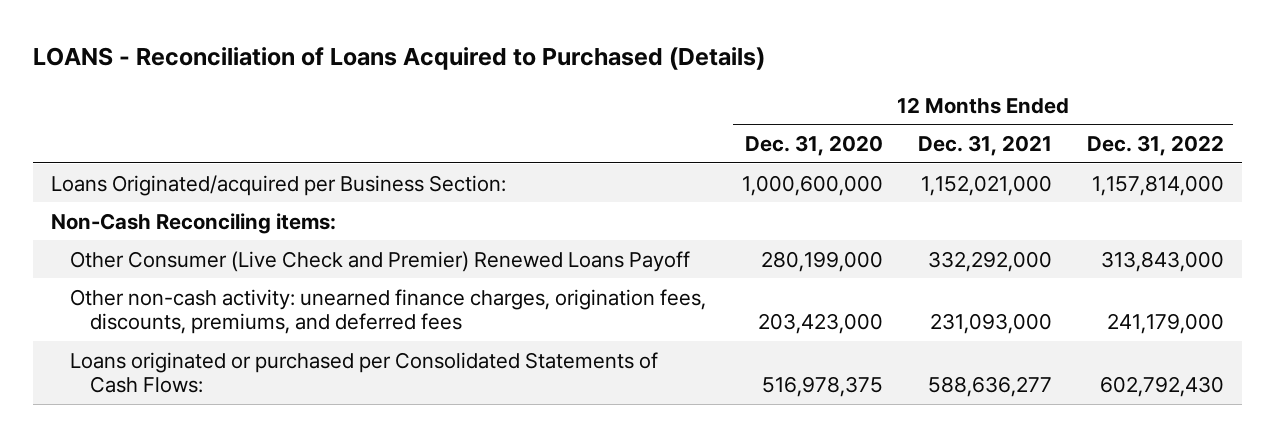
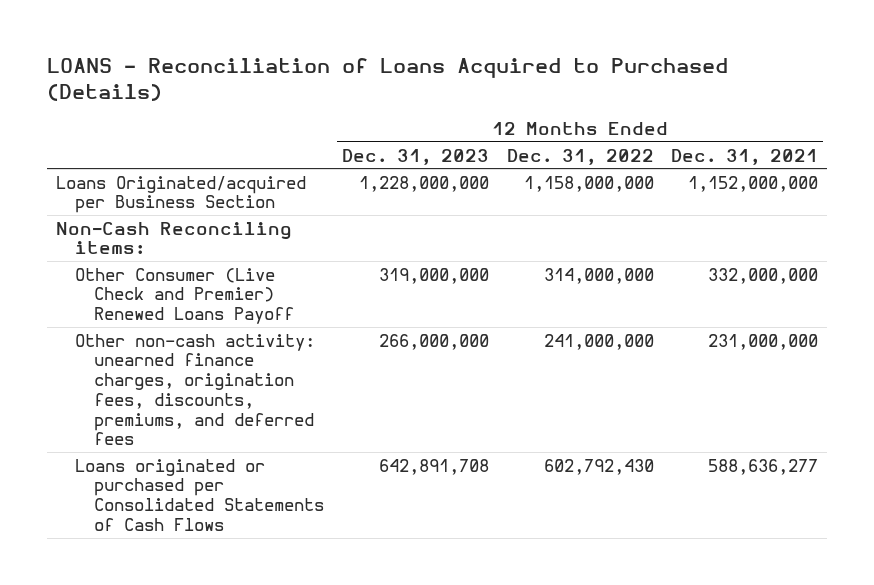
- | 12 Months Ended Dec. 31, 2020 | 12 Months Ended Dec. 31, 2021 | 12 Months Ended Dec. 31, 2022
+ | 12 Months Ended Dec. 31, 2023 | 12 Months Ended Dec. 31, 2022 | 12 Months Ended Dec. 31, 2021
- Loans Originated/acquired per Business Section: | 1,000,600,000 | 1,152,021,000 | 1,157,814,000
+ Loans Originated/acquired per Business Section | 1,228,000,000 | 1,158,000,000 | 1,152,000,000
- Other Consumer (Live Check and Premier) Renewed Loans Payoff | 280,199,000 | 332,292,000 | 313,843,000
- Other non-cash activity: unearned finance charges, origination fees, discounts, premiums, and deferred fees | 203,423,000 | 231,093,000 | 241,179,000
- Loans originated or purchased per Consolidated Statements of Cash Flows: | 516,978,375 | 588,636,277 | 602,792,430
+ Other Consumer (Live Check and Premier) Renewed Loans Payoff | 319,000,000 | 314,000,000 | 332,000,000
+ Other non-cash activity: unearned finance charges, origination fees, discounts, premiums, and deferred fees | 266,000,000 | 241,000,000 | 231,000,000
+ Loans originated or purchased per Consolidated Statements of Cash Flows | 642,891,708 | 602,792,430 | 588,636,277

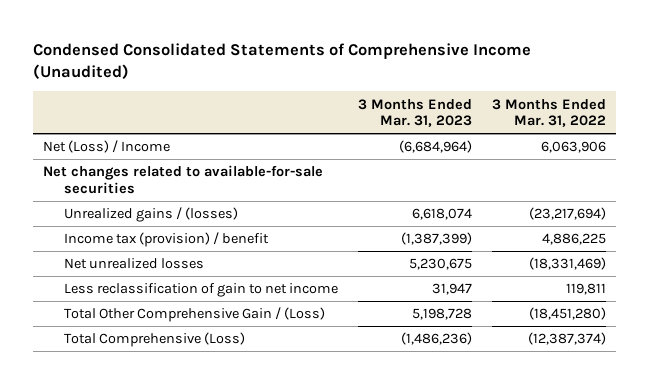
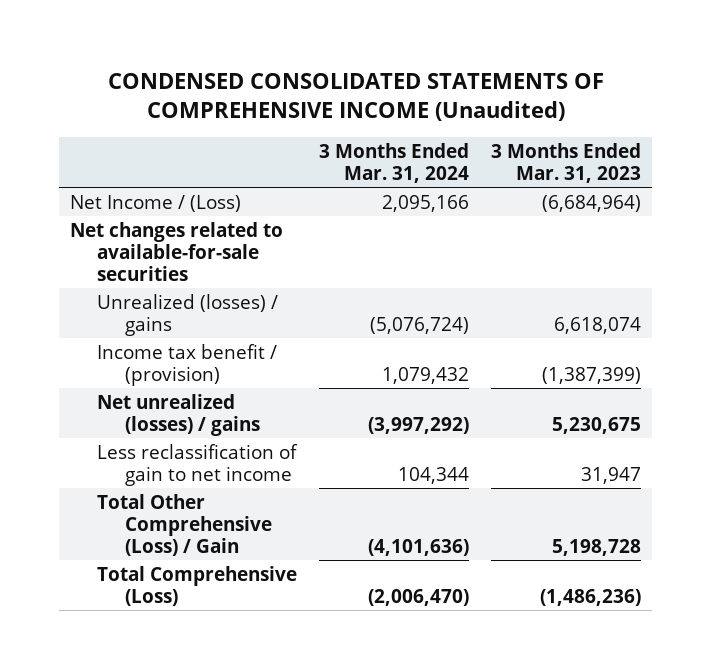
- Condensed Consolidated Statements of Comprehensive Income (Unaudited)
+ CONDENSED CONSOLIDATED STATEMENTS OF COMPREHENSIVE INCOME (Unaudited)
- | 3 Months Ended Mar. 31, 2023 | 3 Months Ended Mar. 31, 2022
+ | 3 Months Ended Mar. 31, 2024 | 3 Months Ended Mar. 31, 2023
- Net (Loss) / Income | (6,684,964) | 6,063,906
+ Net Income / (Loss) | 2,095,166 | (6,684,964)
- Unrealized gains / (losses) | 6,618,074 | (23,217,694)
- Income tax (provision) / benefit | (1,387,399) | 4,886,225
- Net unrealized losses | 5,230,675 | (18,331,469)
+ Unrealized (losses) / gains | (5,076,724) | 6,618,074
+ Income tax benefit / (provision) | 1,079,432 | (1,387,399)
+ Net unrealized (losses) / gains | (3,997,292) | 5,230,675
- Total Other Comprehensive Gain / (Loss) | 5,198,728 | (18,451,280)
+ Total Other Comprehensive (Loss) / Gain | (4,101,636) | 5,198,728

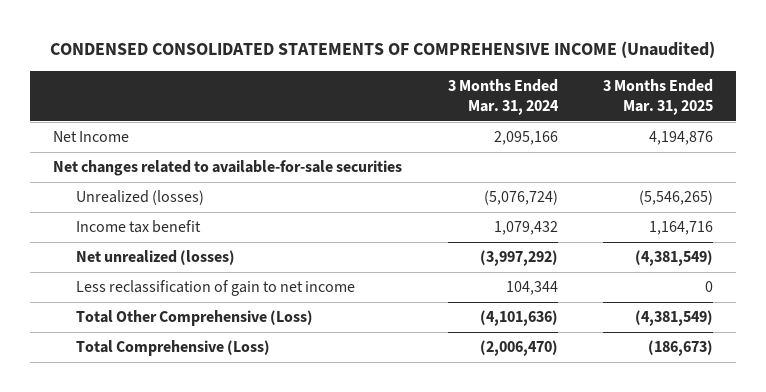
- | 3 Months Ended Mar. 31, 2024 | 3 Months Ended Mar. 31, 2023
+ | 3 Months Ended Mar. 31, 2024 | 3 Months Ended Mar. 31, 2025
- Net Income / (Loss) | 2,095,166 | (6,684,964)
+ Net Income | 2,095,166 | 4,194,876
- Unrealized (losses) / gains | (5,076,724) | 6,618,074
- Income tax benefit / (provision) | 1,079,432 | (1,387,399)
- Net unrealized (losses) / gains | (3,997,292) | 5,230,675
+ Unrealized (losses) | (5,076,724) | (5,546,265)
+ Income tax benefit | 1,079,432 | 1,164,716
+ Net unrealized (losses) | (3,997,292) | (4,381,549)
- Total Other Comprehensive (Loss) / Gain | (4,101,636) | 5,198,728
+ Total Other Comprehensive (Loss) | (4,101,636) | (4,381,549)

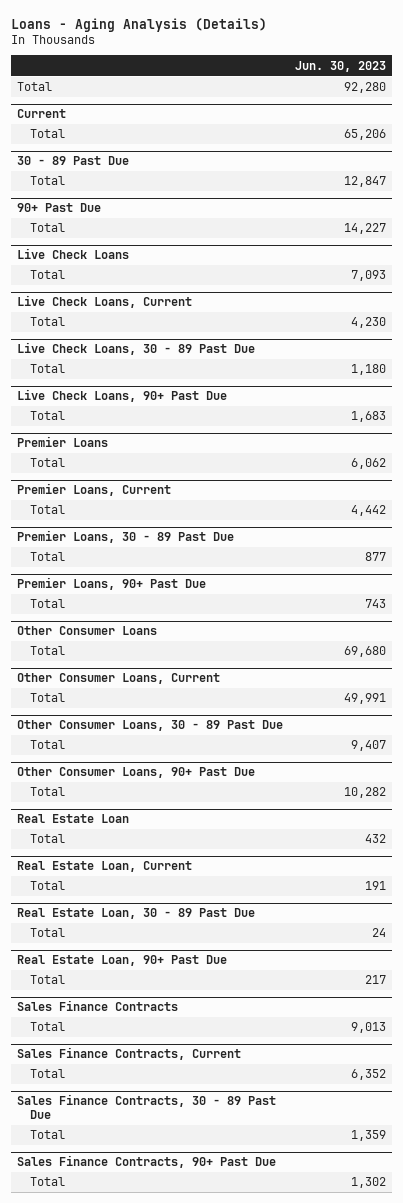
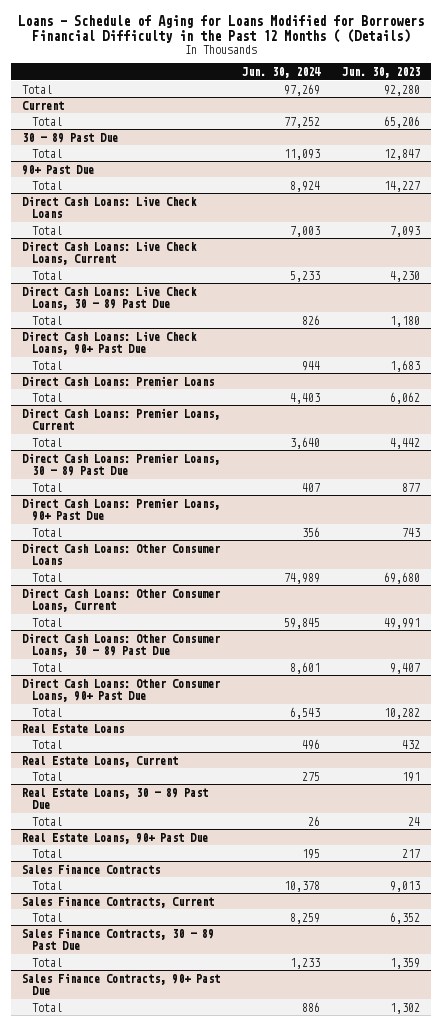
- Loans - Aging Analysis (Details)
+ Loans - Schedule of Aging for Loans Modified for Borrowers Financial Difficulty in the Past 12 Months ( (Details)
- | Jun. 30, 2023
+ | Jun. 30, 2024 | Jun. 30, 2023
- Live Check Loans
+ Direct Cash Loans: Live Check Loans
- Live Check Loans, Current
+ Direct Cash Loans: Live Check Loans, Current
- Live Check Loans, 30 - 89 Past Due
+ Direct Cash Loans: Live Check Loans, 30 - 89 Past Due
- Live Check Loans, 90+ Past Due
+ Direct Cash Loans: Live Check Loans, 90+ Past Due
- Premier Loans
+ Direct Cash Loans: Premier Loans
- Premier Loans, Current
+ Direct Cash Loans: Premier Loans, Current
- Premier Loans, 30 - 89 Past Due
+ Direct Cash Loans: Premier Loans, 30 - 89 Past Due
- Premier Loans, 90+ Past Due
+ Direct Cash Loans: Premier Loans, 90+ Past Due
- Other Consumer Loans
+ Direct Cash Loans: Other Consumer Loans
- Other Consumer Loans, Current
+ Direct Cash Loans: Other Consumer Loans, Current
- Other Consumer Loans, 30 - 89 Past Due
+ Direct Cash Loans: Other Consumer Loans, 30 - 89 Past Due
- Other Consumer Loans, 90+ Past Due
+ Direct Cash Loans: Other Consumer Loans, 90+ Past Due
- Real Estate Loan
+ Real Estate Loans
- Real Estate Loan, Current
+ Real Estate Loans, Current
- Real Estate Loan, 30 - 89 Past Due
+ Real Estate Loans, 30 - 89 Past Due
- Real Estate Loan, 90+ Past Due
+ Real Estate Loans, 90+ Past Due

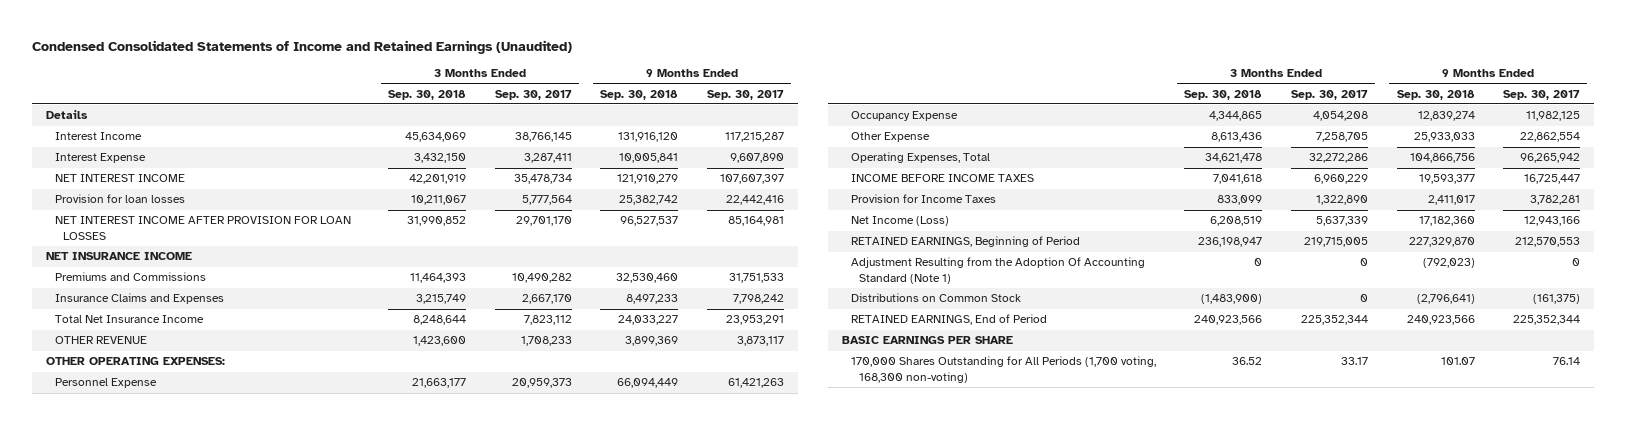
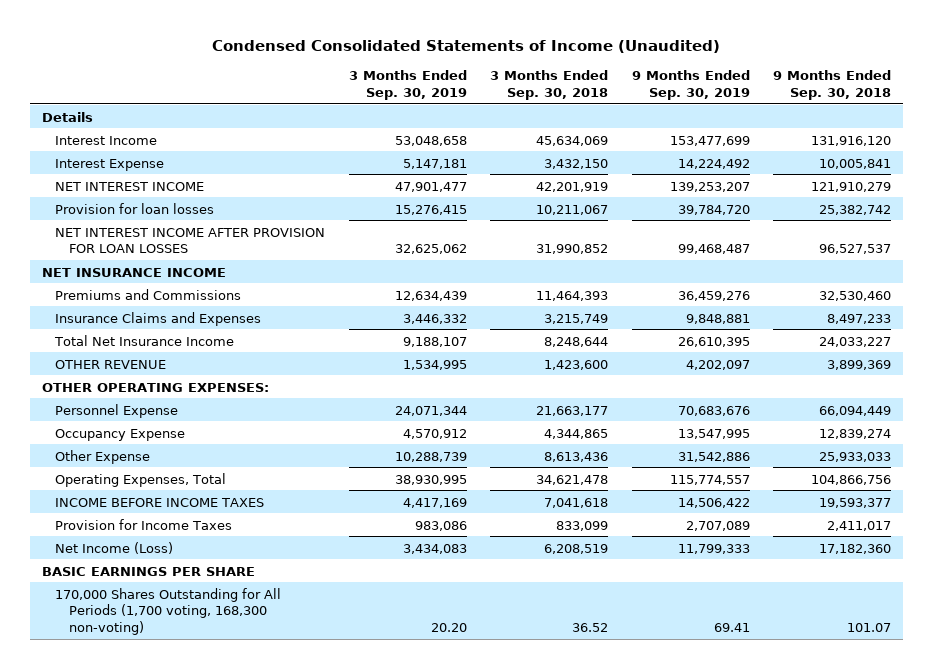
- Condensed Consolidated Statements of Income and Retained Earnings (Unaudited)
+ Condensed Consolidated Statements of Income (Unaudited)
- | 3 Months Ended Sep. 30, 2018 | 3 Months Ended Sep. 30, 2017 | 9 Months Ended Sep. 30, 2018 | 9 Months Ended Sep. 30, 2017
+ | 3 Months Ended Sep. 30, 2019 | 3 Months Ended Sep. 30, 2018 | 9 Months Ended Sep. 30, 2019 | 9 Months Ended Sep. 30, 2018
- RETAINED EARNINGS, Beginning of Period | 236,198,947 | 219,715,005 | 227,329,870 | 212,570,553
- Adjustment Resulting from the Adoption Of Accounting Standard (Note 1) | 0 | 0 | (792,023) | 0
- Distributions on Common Stock | (1,483,900) | 0 | (2,796,641) | (161,375)
- RETAINED EARNINGS, End of Period | 240,923,566 | 225,352,344 | 240,923,566 | 225,352,344

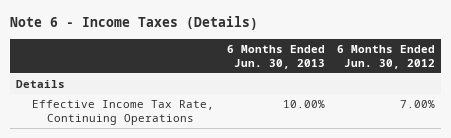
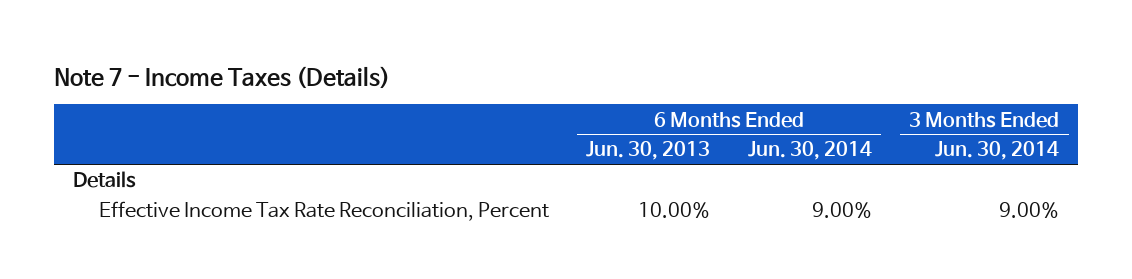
- Note 6 - Income Taxes (Details)
+ Note 7 - Income Taxes (Details)
- | 6 Months Ended Jun. 30, 2013 | 6 Months Ended Jun. 30, 2012
+ | 6 Months Ended Jun. 30, 2013 | 6 Months Ended Jun. 30, 2014 | 3 Months Ended Jun. 30, 2014
- Effective Income Tax Rate, Continuing Operations | 10.00% | 7.00%
+ Effective Income Tax Rate Reconciliation, Percent | 10.00% | 9.00% | 9.00%

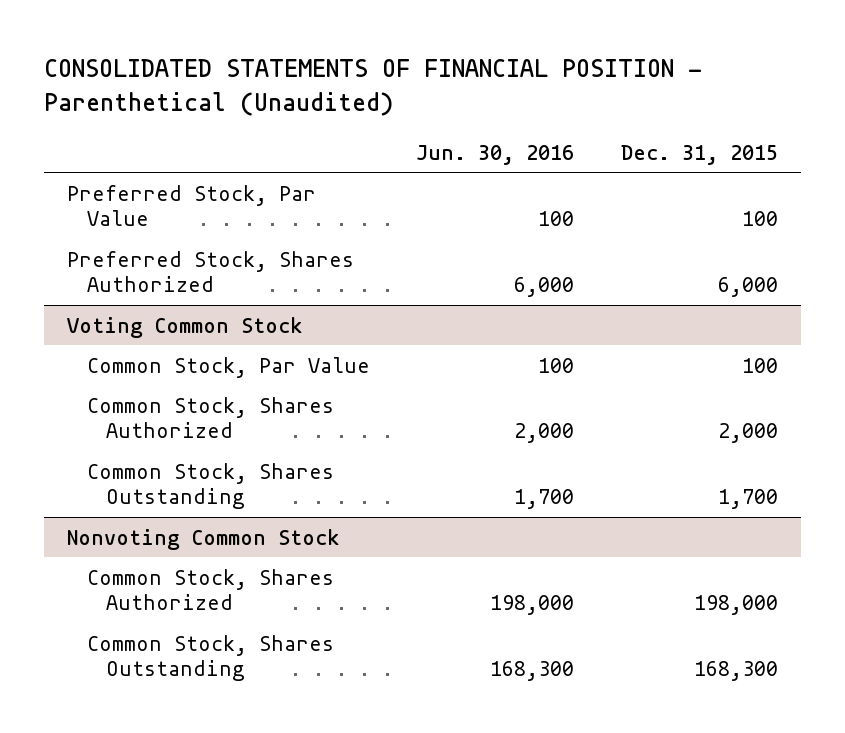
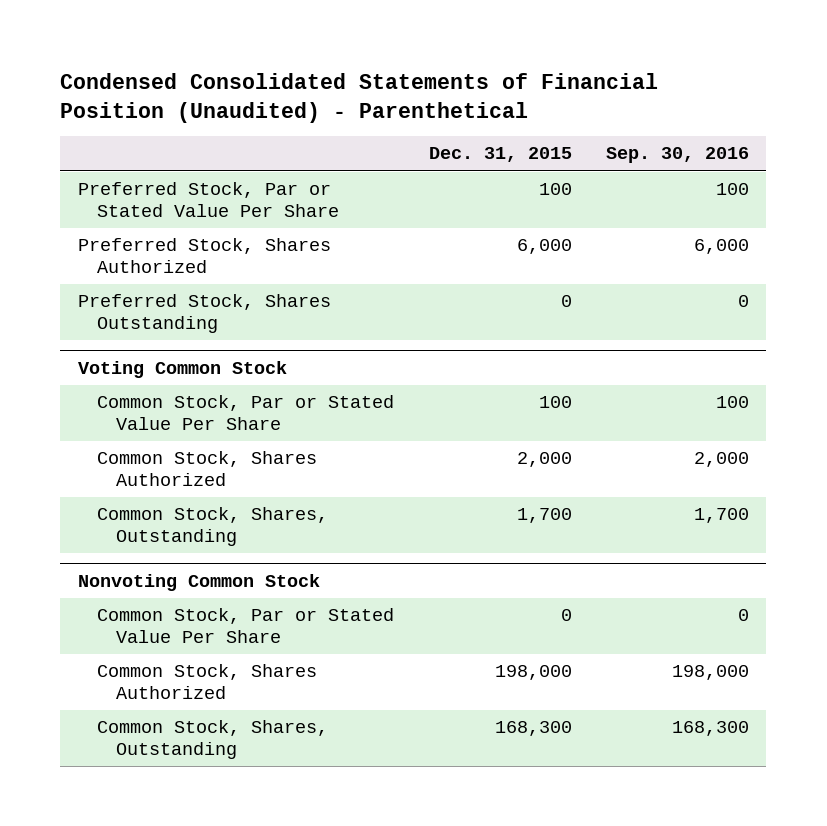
- CONSOLIDATED STATEMENTS OF FINANCIAL POSITION - Parenthetical (Unaudited)
+ Condensed Consolidated Statements of Financial Position (Unaudited) - Parenthetical
- | Jun. 30, 2016 | Dec. 31, 2015
+ | Dec. 31, 2015 | Sep. 30, 2016
- Preferred Stock, Par Value | 100 | 100
+ Preferred Stock, Par or Stated Value Per Share | 100 | 100
+ Preferred Stock, Shares Outstanding | 0 | 0
@ Voting Common Stock
- Common Stock, Par Value | 100 | 100
+ Common Stock, Par or Stated Value Per Share | 100 | 100
- Common Stock, Shares Outstanding | 1,700 | 1,700
+ Common Stock, Shares, Outstanding | 1,700 | 1,700
@ Nonvoting Common Stock
+ Common Stock, Par or Stated Value Per Share | 0 | 0
- Common Stock, Shares Outstanding | 168,300 | 168,300
+ Common Stock, Shares, Outstanding | 168,300 | 168,300

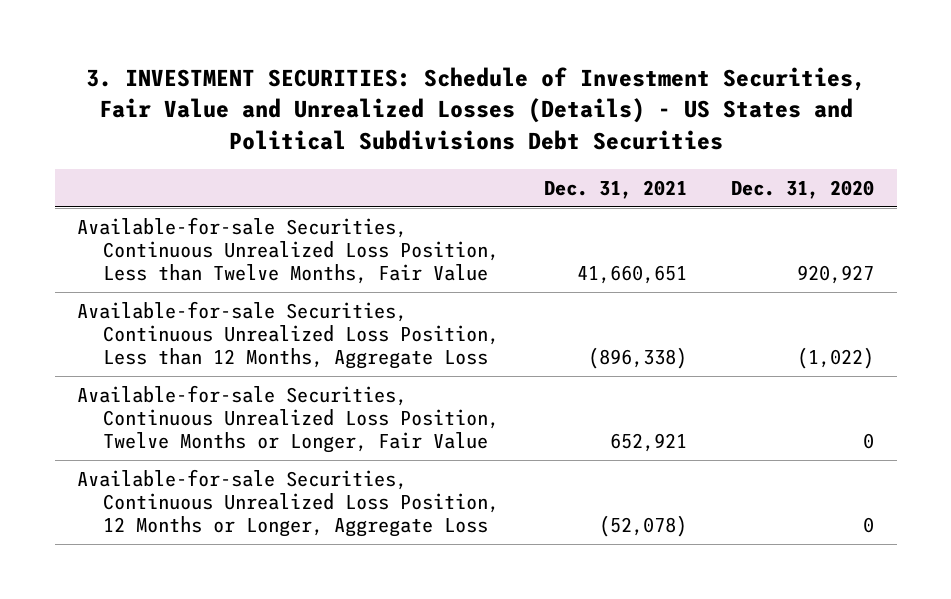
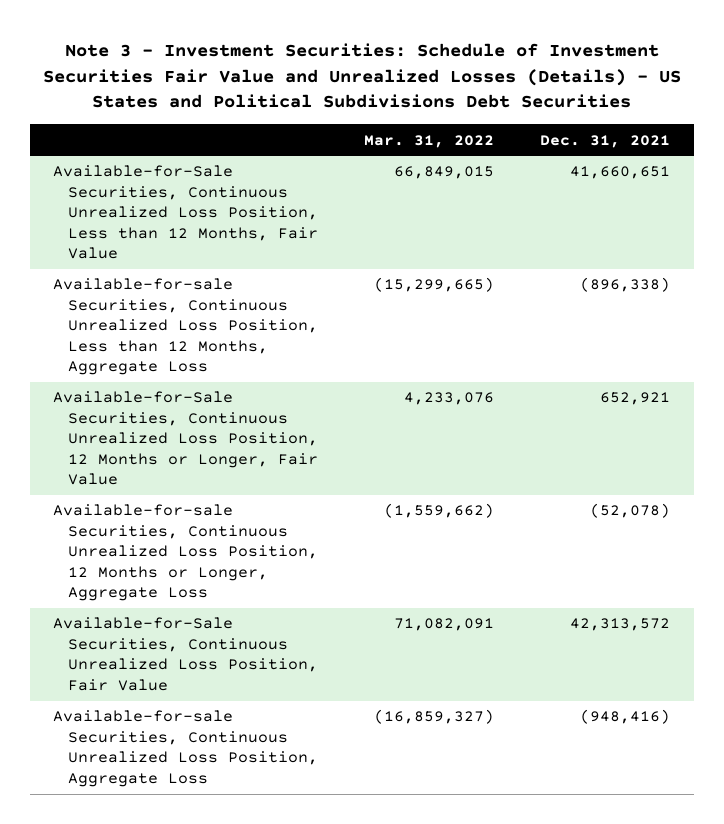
- 3. INVESTMENT SECURITIES: Schedule of Investment Securities, Fair Value and Unrealized Losses (Details) - US States and Political Subdivisions Debt Securities
+ Note 3 - Investment Securities: Schedule of Investment Securities Fair Value and Unrealized Losses (Details) - US States and Political Subdivisions Debt Securities
- | Dec. 31, 2021 | Dec. 31, 2020
+ | Mar. 31, 2022 | Dec. 31, 2021
- Available-for-sale Securities, Continuous Unrealized Loss Position, Less than Twelve Months, Fair Value | 41,660,651 | 920,927
+ Available-for-Sale Securities, Continuous Unrealized Loss Position, Less than 12 Months, Fair Value | 66,849,015 | 41,660,651
- Available-for-sale Securities, Continuous Unrealized Loss Position, Twelve Months or Longer, Fair Value | 652,921 | 0
+ Available-for-Sale Securities, Continuous Unrealized Loss Position, 12 Months or Longer, Fair Value | 4,233,076 | 652,921
+ Available-for-Sale Securities, Continuous Unrealized Loss Position, Fair Value | 71,082,091 | 42,313,572
+ Available-for-sale Securities, Continuous Unrealized Loss Position, Aggregate Loss | (16,859,327) | (948,416)

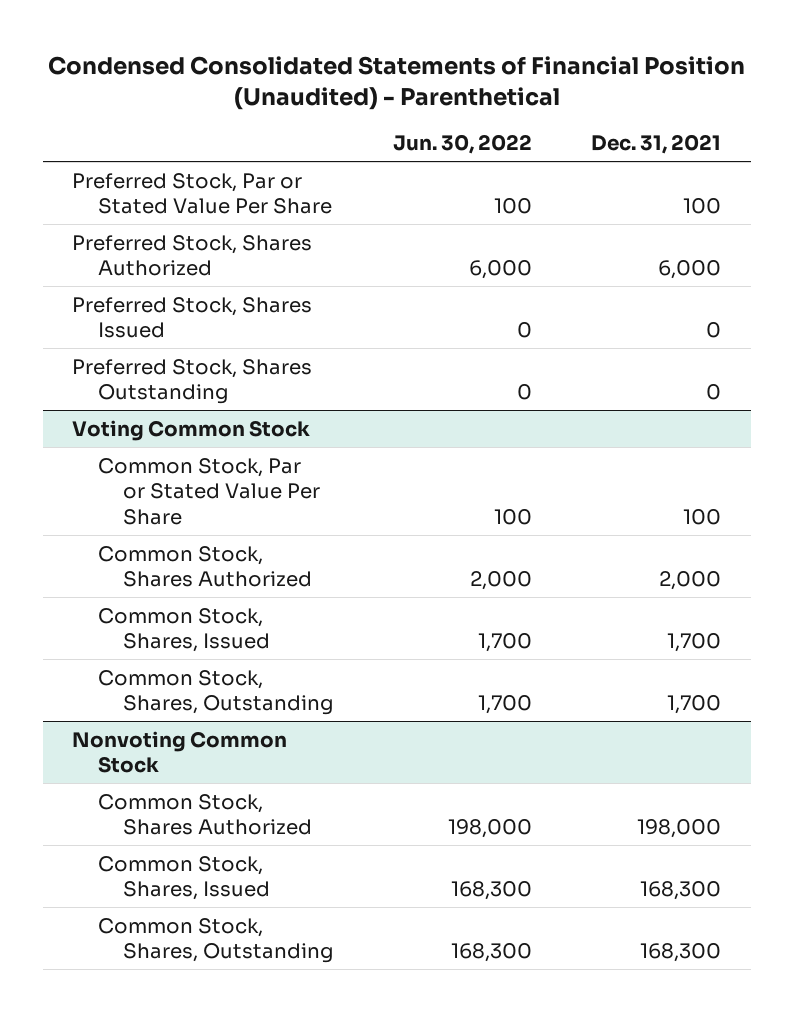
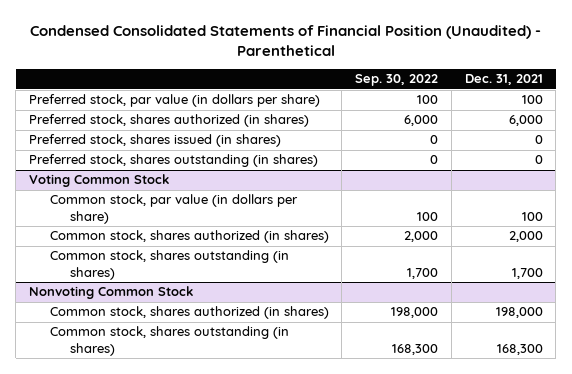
- | Jun. 30, 2022 | Dec. 31, 2021
+ | Sep. 30, 2022 | Dec. 31, 2021
- Preferred Stock, Par or Stated Value Per Share | 100 | 100
- Preferred Stock, Shares Authorized | 6,000 | 6,000
- Preferred Stock, Shares Issued | 0 | 0
- Preferred Stock, Shares Outstanding | 0 | 0
+ Preferred stock, par value (in dollars per share) | 100 | 100
+ Preferred stock, shares authorized (in shares) | 6,000 | 6,000
+ Preferred stock, shares issued (in shares) | 0 | 0
+ Preferred stock, shares outstanding (in shares) | 0 | 0
@ Voting Common Stock
- Common Stock, Par or Stated Value Per Share | 100 | 100
- Common Stock, Shares Authorized | 2,000 | 2,000
- Common Stock, Shares, Issued | 1,700 | 1,700
- Common Stock, Shares, Outstanding | 1,700 | 1,700
+ Common stock, par value (in dollars per share) | 100 | 100
+ Common stock, shares authorized (in shares) | 2,000 | 2,000
+ Common stock, shares outstanding (in shares) | 1,700 | 1,700
@ Nonvoting Common Stock
- Common Stock, Shares Authorized | 198,000 | 198,000
- Common Stock, Shares, Issued | 168,300 | 168,300
- Common Stock, Shares, Outstanding | 168,300 | 168,300
+ Common stock, shares authorized (in shares) | 198,000 | 198,000
+ Common stock, shares outstanding (in shares) | 168,300 | 168,300

